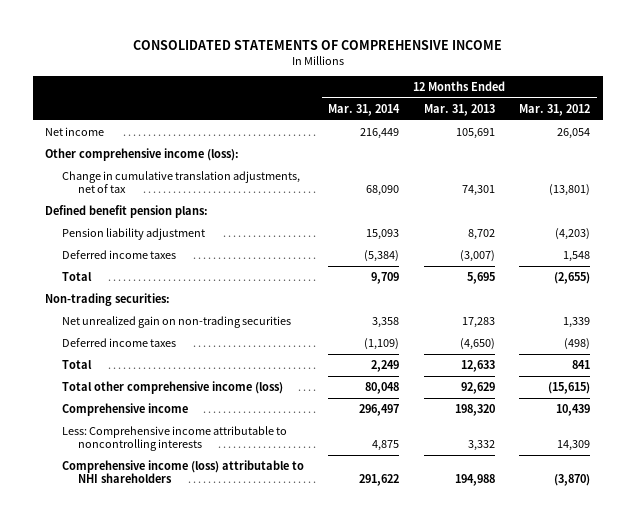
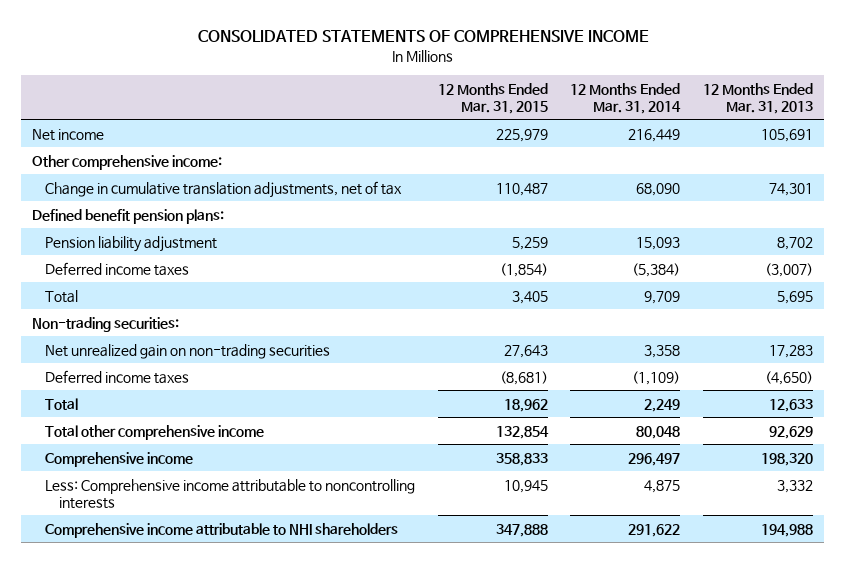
- | 12 Months Ended Mar. 31, 2014 | 12 Months Ended Mar. 31, 2013 | 12 Months Ended Mar. 31, 2012
+ | 12 Months Ended Mar. 31, 2015 | 12 Months Ended Mar. 31, 2014 | 12 Months Ended Mar. 31, 2013
- Other comprehensive income (loss):
+ Other comprehensive income:
- Total other comprehensive income (loss) | 80,048 | 92,629 | (15,615)
+ Total other comprehensive income | 132,854 | 80,048 | 92,629
- Comprehensive income (loss) attributable to NHI shareholders | 291,622 | 194,988 | (3,870)
+ Comprehensive income attributable to NHI shareholders | 347,888 | 291,622 | 194,988

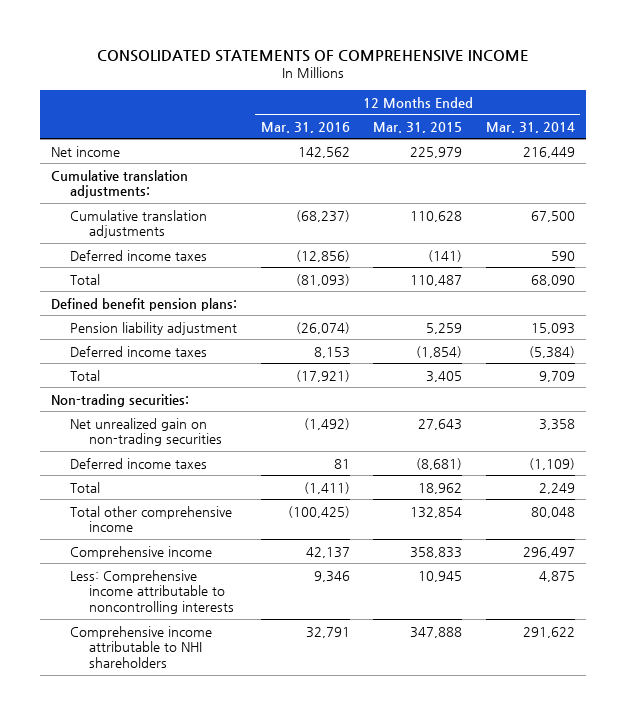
- | 12 Months Ended Mar. 31, 2015 | 12 Months Ended Mar. 31, 2014 | 12 Months Ended Mar. 31, 2013
+ | 12 Months Ended Mar. 31, 2016 | 12 Months Ended Mar. 31, 2015 | 12 Months Ended Mar. 31, 2014
- Other comprehensive income:
- Change in cumulative translation adjustments, net of tax | 110,487 | 68,090 | 74,301
+ Cumulative translation adjustments:
+ Cumulative translation adjustments | (68,237) | 110,628 | 67,500
+ Deferred income taxes | (12,856) | (141) | 590
+ Total | (81,093) | 110,487 | 68,090

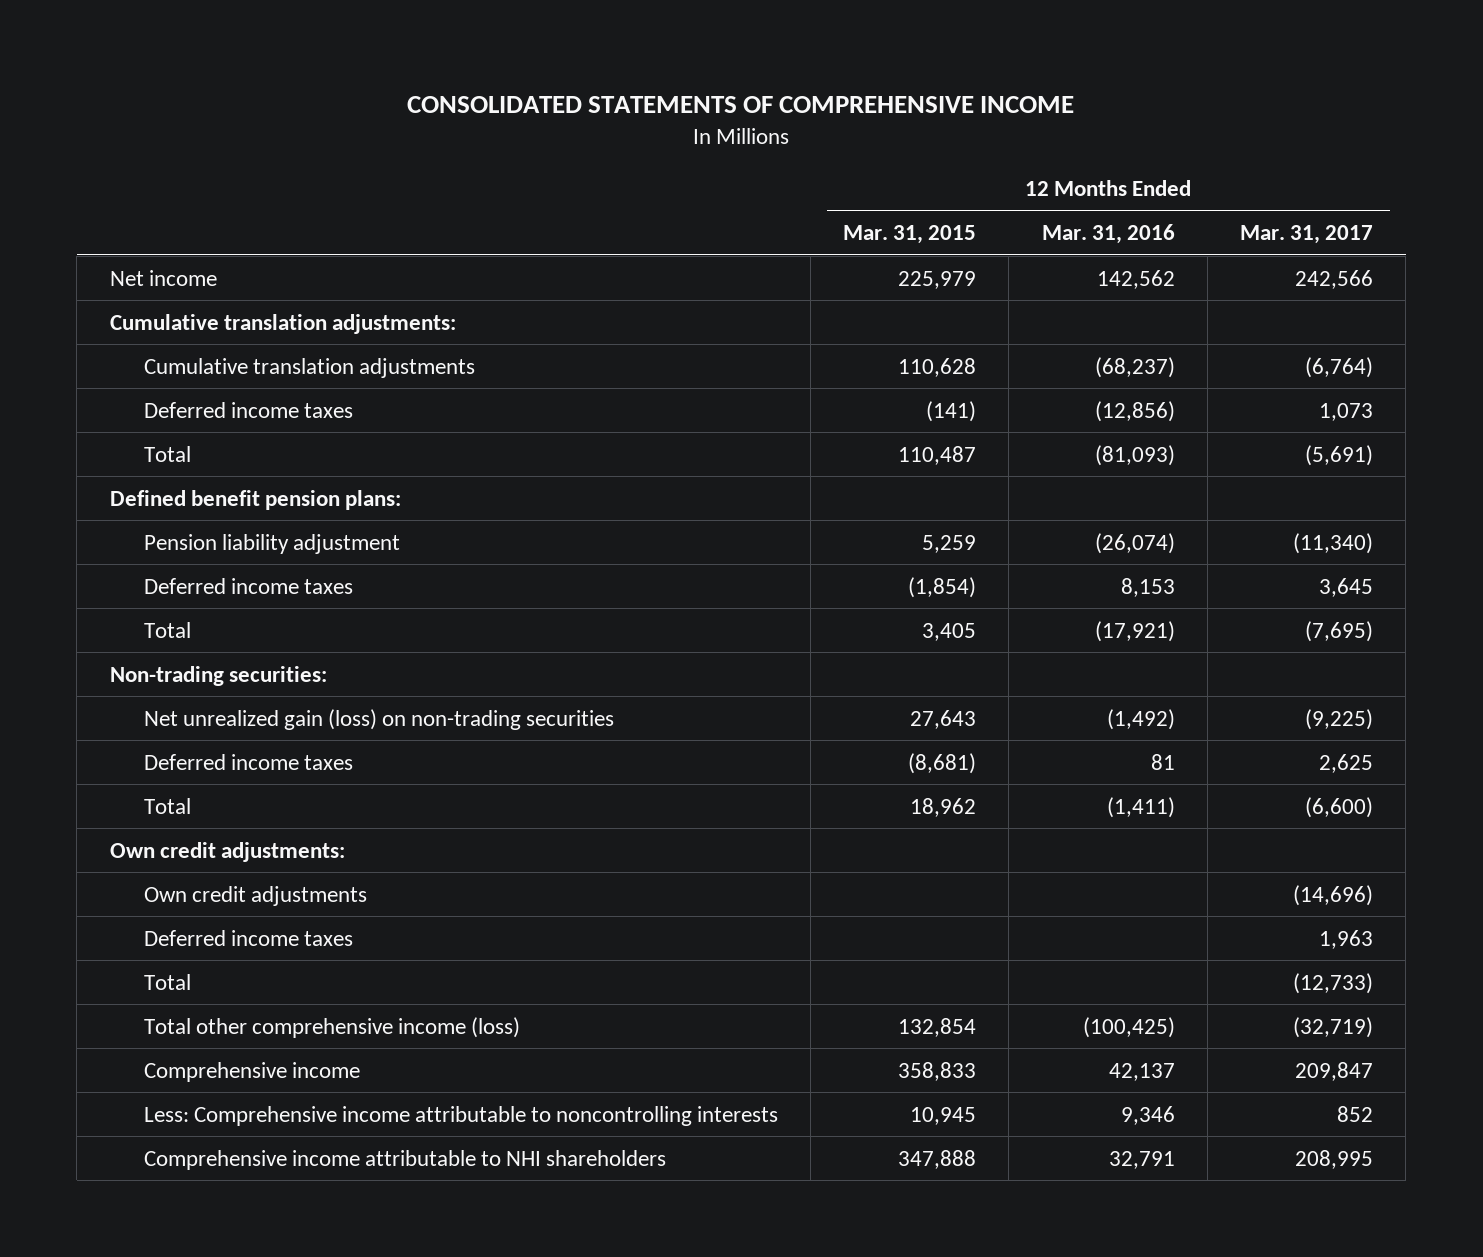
- | 12 Months Ended Mar. 31, 2016 | 12 Months Ended Mar. 31, 2015 | 12 Months Ended Mar. 31, 2014
+ | 12 Months Ended Mar. 31, 2015 | 12 Months Ended Mar. 31, 2016 | 12 Months Ended Mar. 31, 2017
- Net unrealized gain on non-trading securities | (1,492) | 27,643 | 3,358
+ Net unrealized gain (loss) on non-trading securities | 27,643 | (1,492) | (9,225)
- Total other comprehensive income | (100,425) | 132,854 | 80,048
+ Own credit adjustments:
+ Own credit adjustments | | | (14,696)
+ Deferred income taxes | | | 1,963
+ Total | | | (12,733)
+ Total other comprehensive income (loss) | 132,854 | (100,425) | (32,719)

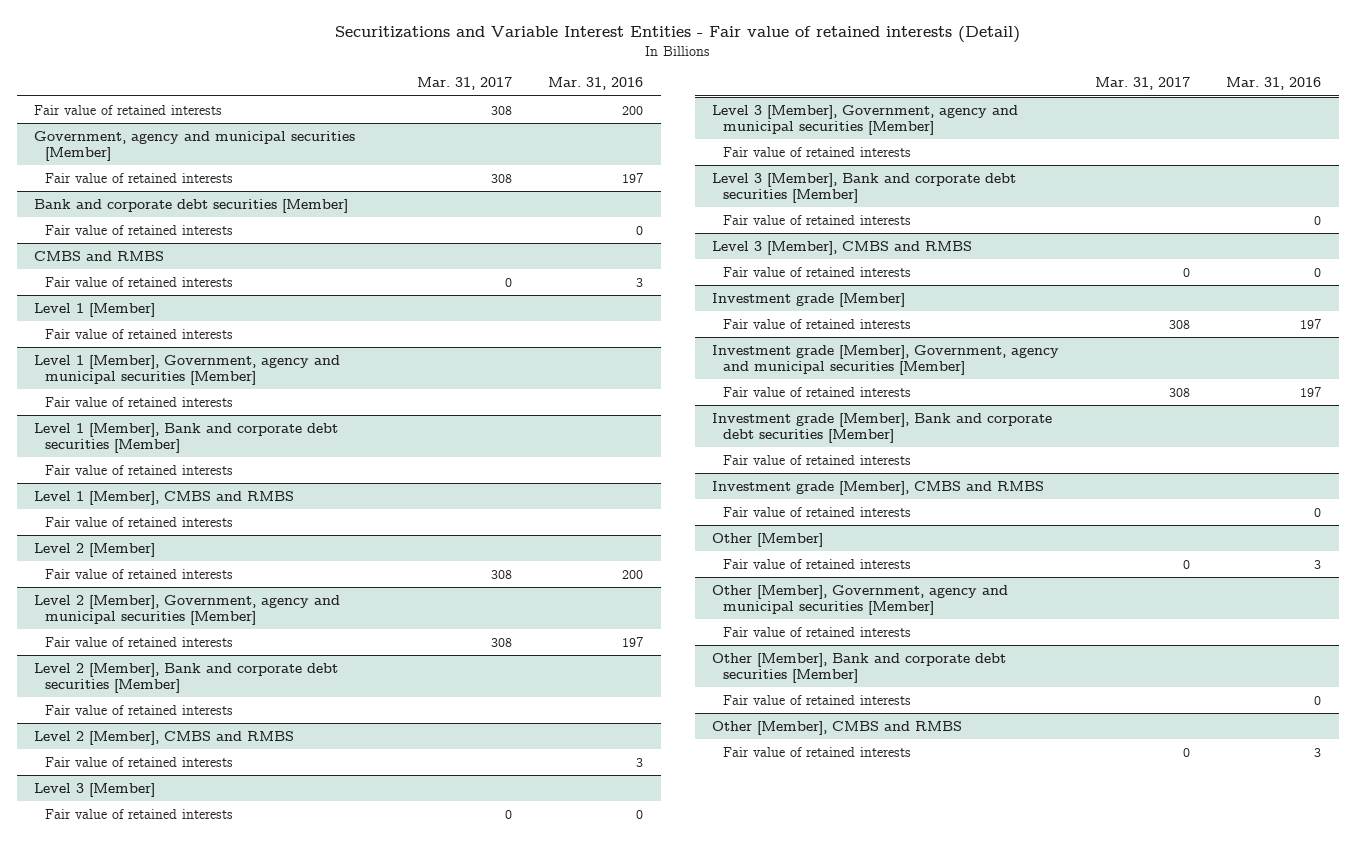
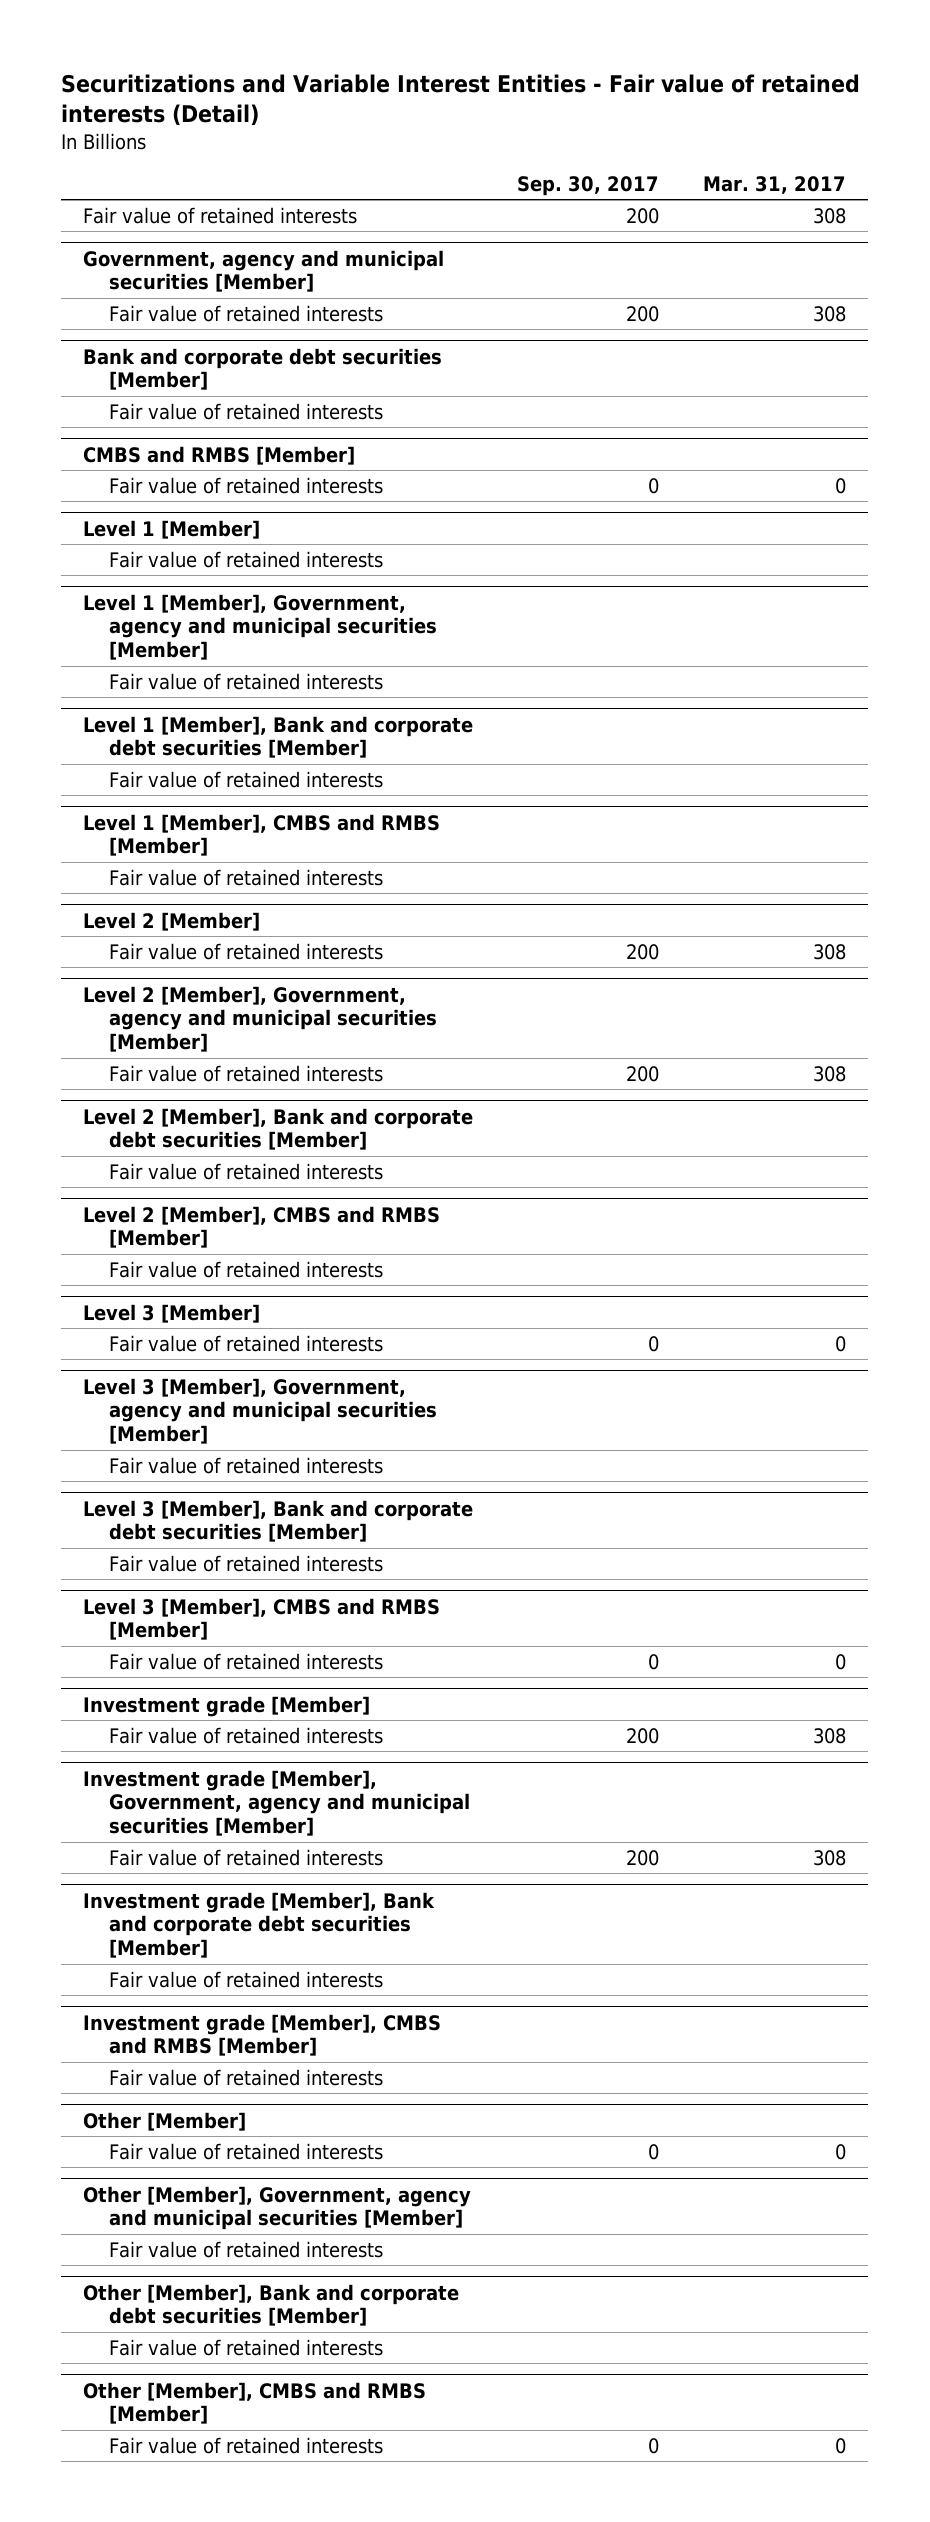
- | Mar. 31, 2017 | Mar. 31, 2016
+ | Sep. 30, 2017 | Mar. 31, 2017
- CMBS and RMBS
+ CMBS and RMBS [Member]
- Level 1 [Member], CMBS and RMBS
+ Level 1 [Member], CMBS and RMBS [Member]
- Level 2 [Member], CMBS and RMBS
+ Level 2 [Member], CMBS and RMBS [Member]
- Level 3 [Member], CMBS and RMBS
+ Level 3 [Member], CMBS and RMBS [Member]
- Investment grade [Member], CMBS and RMBS
+ Investment grade [Member], CMBS and RMBS [Member]
- Other [Member], CMBS and RMBS
+ Other [Member], CMBS and RMBS [Member]

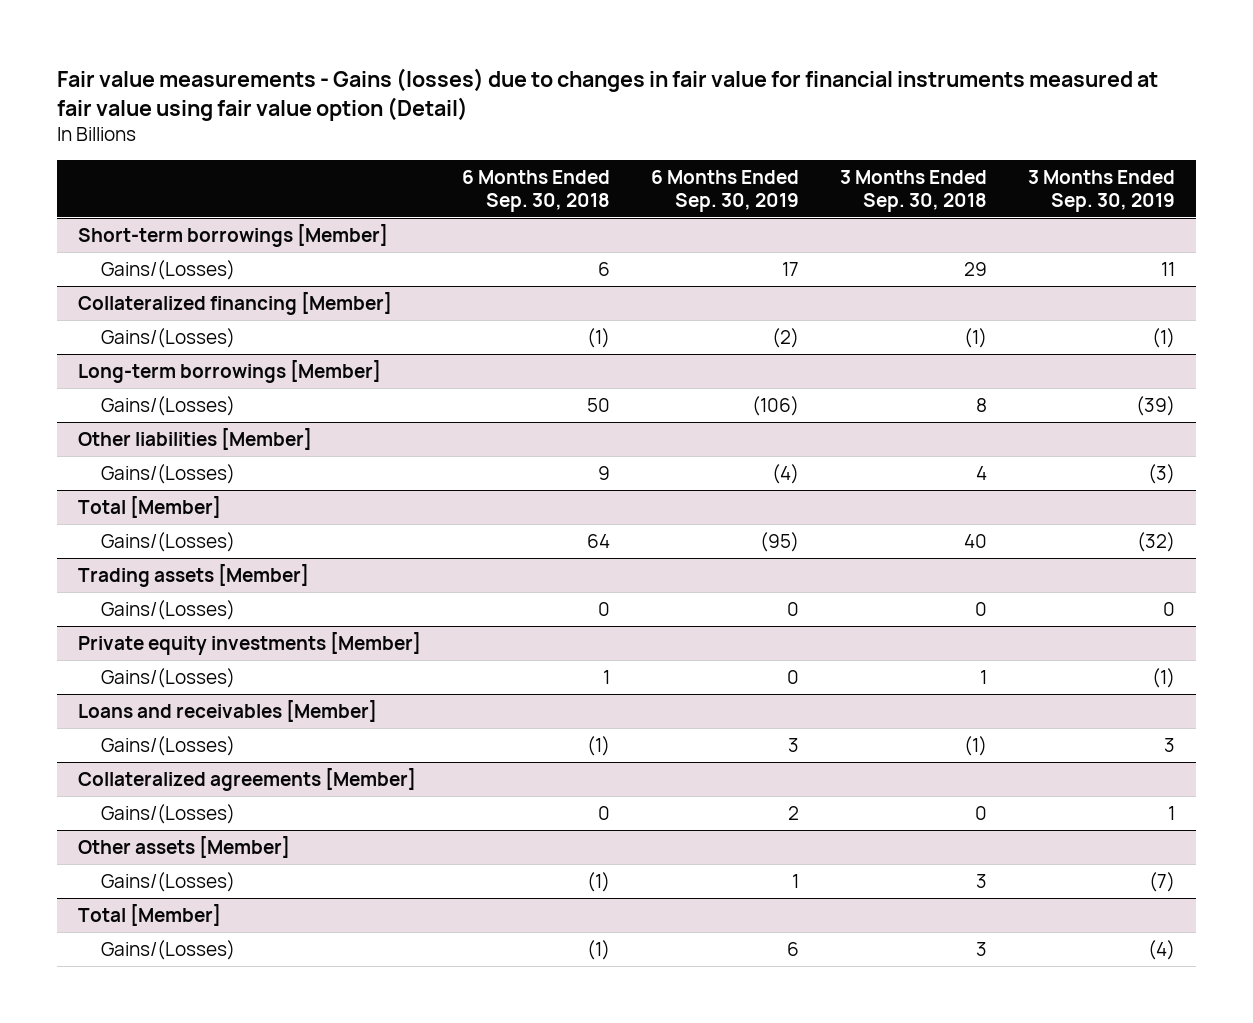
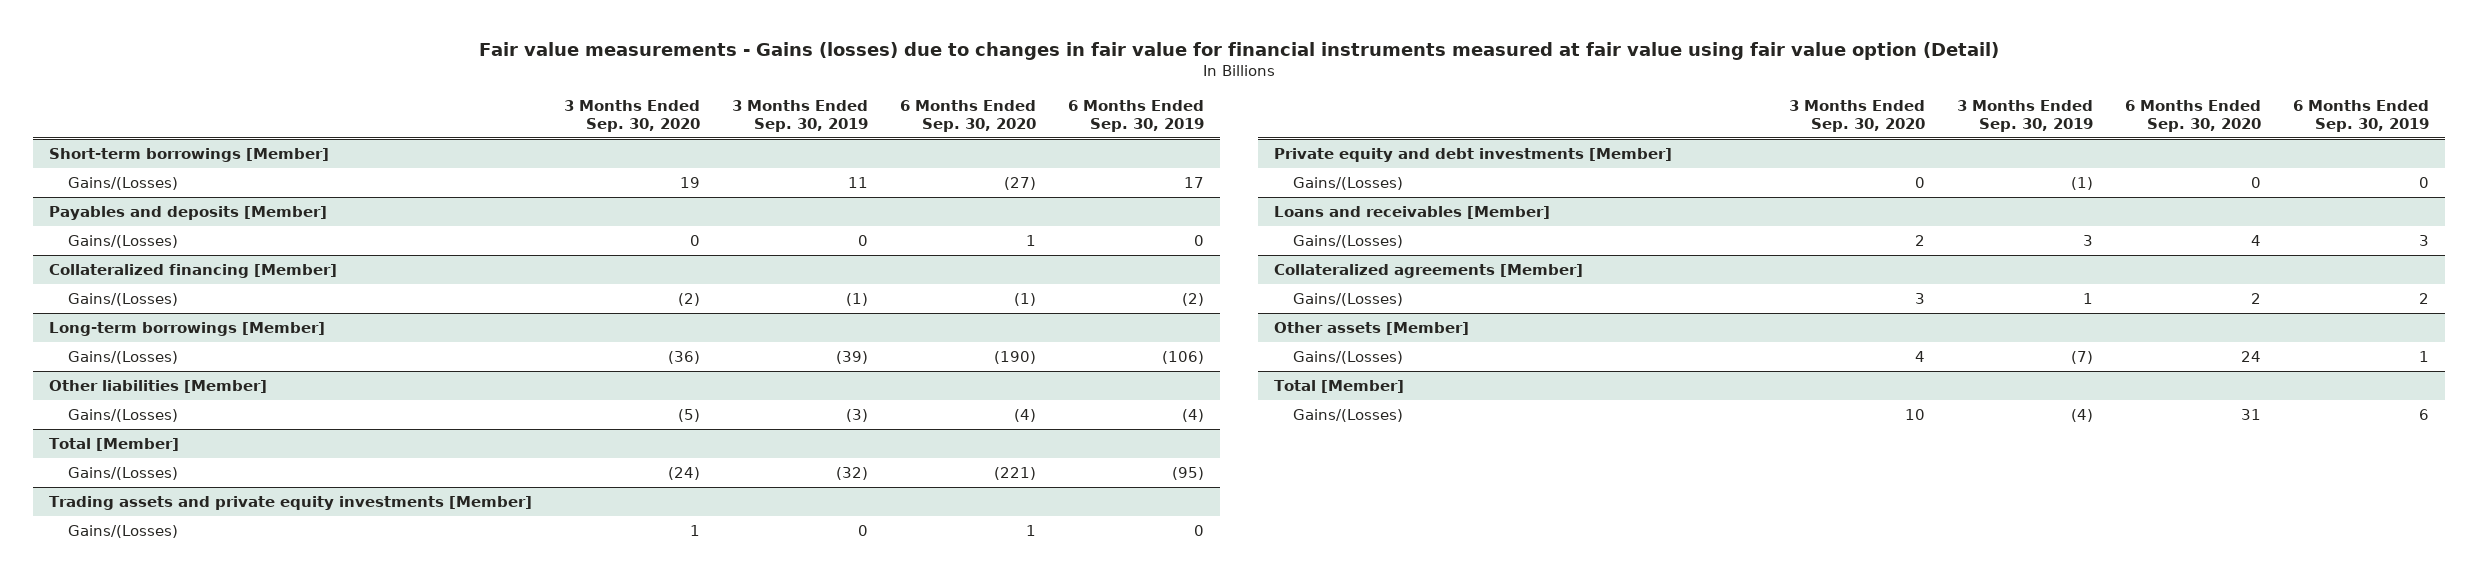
- | 6 Months Ended Sep. 30, 2018 | 6 Months Ended Sep. 30, 2019 | 3 Months Ended Sep. 30, 2018 | 3 Months Ended Sep. 30, 2019
+ | 3 Months Ended Sep. 30, 2020 | 3 Months Ended Sep. 30, 2019 | 6 Months Ended Sep. 30, 2020 | 6 Months Ended Sep. 30, 2019
+ Payables and deposits [Member]
+ Gains/(Losses) | 0 | 0 | 1 | 0
- Trading assets [Member]
+ Trading assets and private equity investments [Member]
- Private equity investments [Member]
+ Private equity and debt investments [Member]

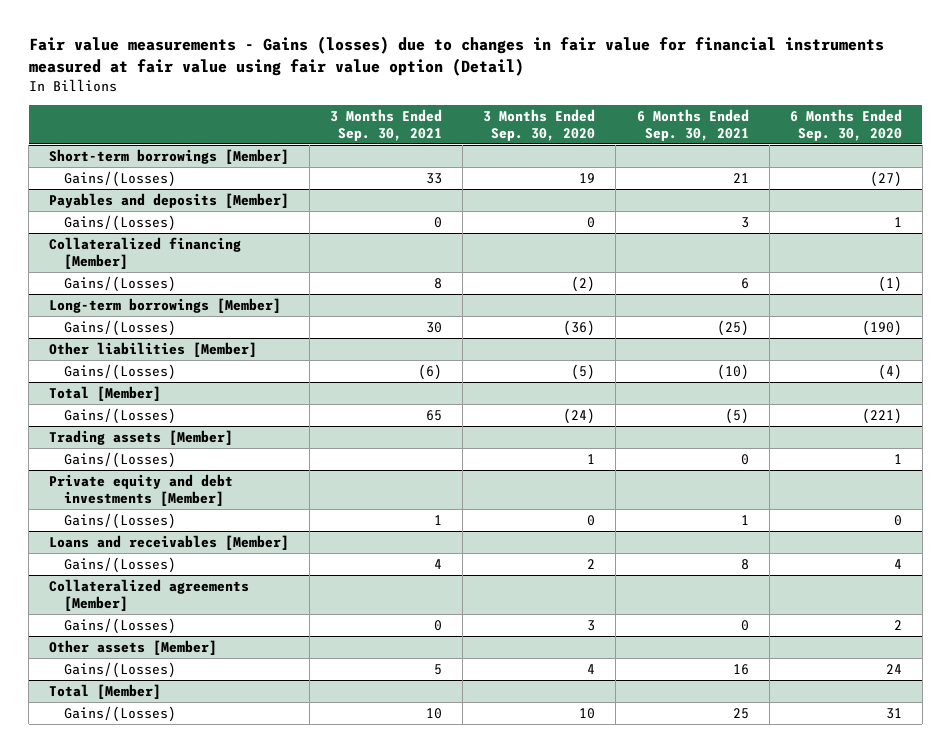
- | 3 Months Ended Sep. 30, 2020 | 3 Months Ended Sep. 30, 2019 | 6 Months Ended Sep. 30, 2020 | 6 Months Ended Sep. 30, 2019
+ | 3 Months Ended Sep. 30, 2021 | 3 Months Ended Sep. 30, 2020 | 6 Months Ended Sep. 30, 2021 | 6 Months Ended Sep. 30, 2020
- Trading assets and private equity investments [Member]
+ Trading assets [Member]

